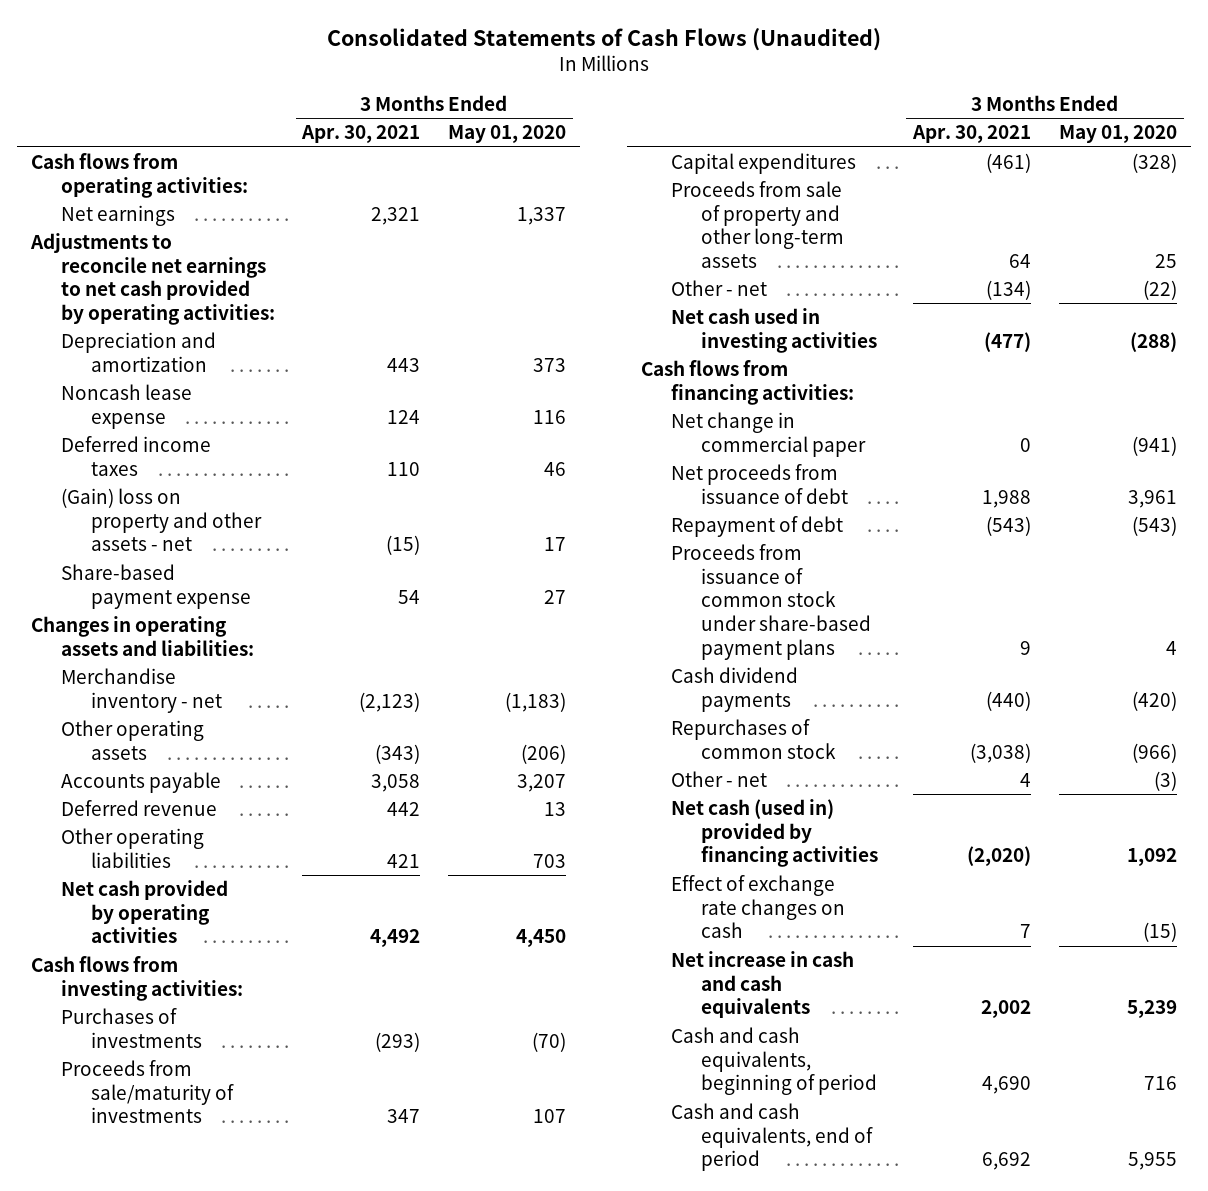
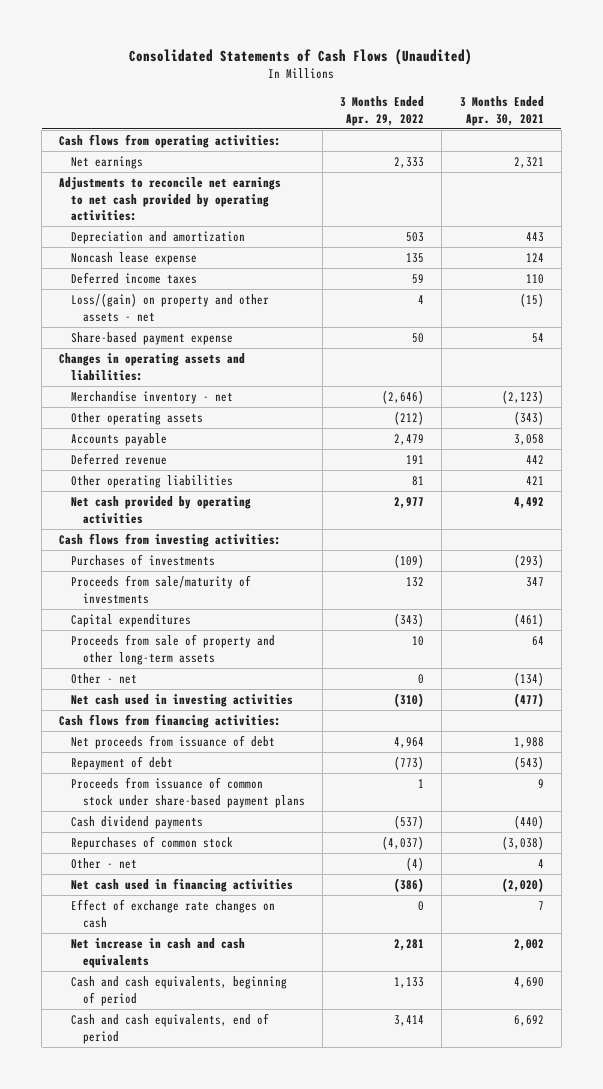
- | 3 Months Ended Apr. 30, 2021 | 3 Months Ended May 01, 2020
+ | 3 Months Ended Apr. 29, 2022 | 3 Months Ended Apr. 30, 2021
- (Gain) loss on property and other assets - net | (15) | 17
+ Loss/(gain) on property and other assets - net | 4 | (15)
- Net change in commercial paper | 0 | (941)
- Net cash (used in) provided by financing activities | (2,020) | 1,092
+ Net cash used in financing activities | (386) | (2,020)

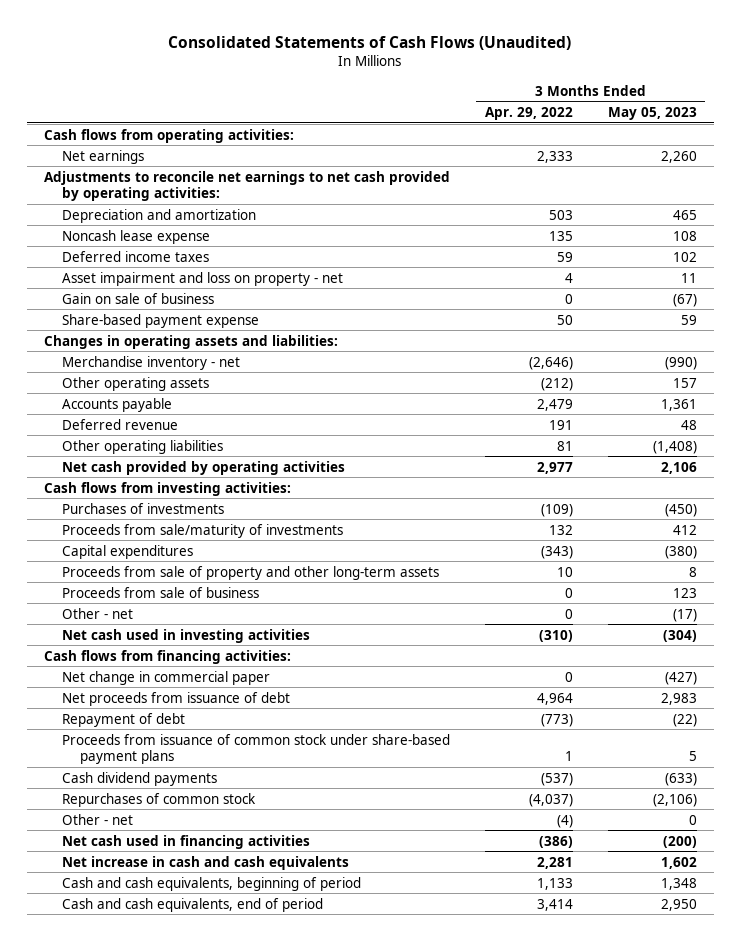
- | 3 Months Ended Apr. 29, 2022 | 3 Months Ended Apr. 30, 2021
+ | 3 Months Ended Apr. 29, 2022 | 3 Months Ended May 05, 2023
- Loss/(gain) on property and other assets - net | 4 | (15)
+ Asset impairment and loss on property - net | 4 | 11
+ Gain on sale of business | 0 | (67)
+ Proceeds from sale of business | 0 | 123
+ Net change in commercial paper | 0 | (427)
- Effect of exchange rate changes on cash | 0 | 7

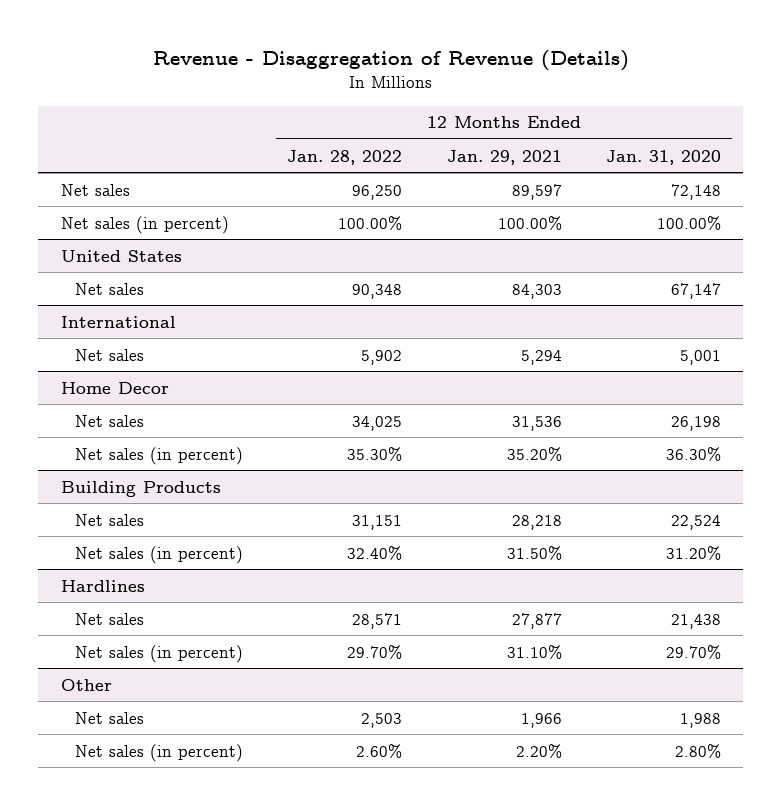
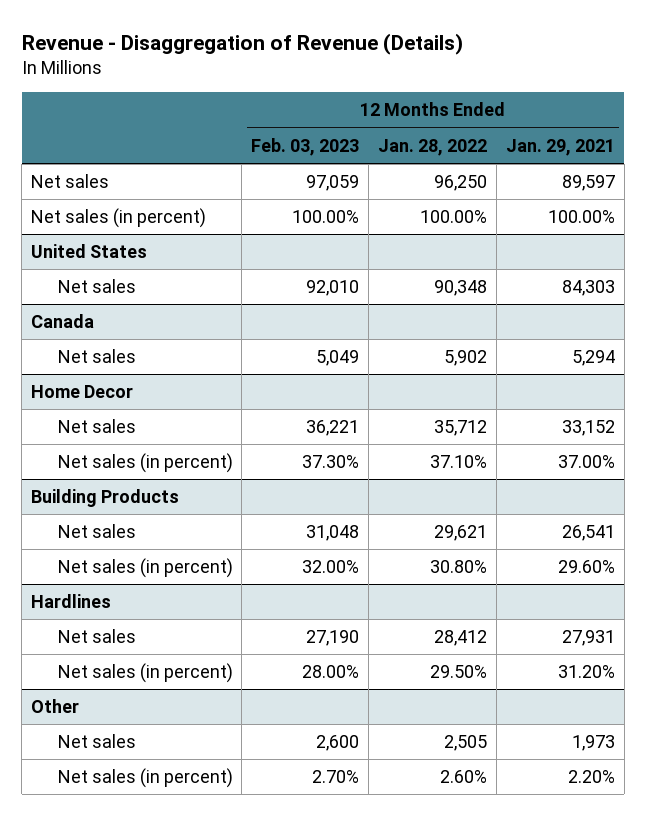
- | 12 Months Ended Jan. 28, 2022 | 12 Months Ended Jan. 29, 2021 | 12 Months Ended Jan. 31, 2020
+ | 12 Months Ended Feb. 03, 2023 | 12 Months Ended Jan. 28, 2022 | 12 Months Ended Jan. 29, 2021
- International
+ Canada
@ Home Decor
- Net sales | 34,025 | 31,536 | 26,198
- Net sales (in percent) | 35.30% | 35.20% | 36.30%
+ Net sales | 36,221 | 35,712 | 33,152
+ Net sales (in percent) | 37.30% | 37.10% | 37.00%
@ Building Products
- Net sales | 31,151 | 28,218 | 22,524
- Net sales (in percent) | 32.40% | 31.50% | 31.20%
+ Net sales | 31,048 | 29,621 | 26,541
+ Net sales (in percent) | 32.00% | 30.80% | 29.60%
@ Hardlines
- Net sales | 28,571 | 27,877 | 21,438
- Net sales (in percent) | 29.70% | 31.10% | 29.70%
+ Net sales | 27,190 | 28,412 | 27,931
+ Net sales (in percent) | 28.00% | 29.50% | 31.20%
@ Other
- Net sales | 2,503 | 1,966 | 1,988
+ Net sales | 2,600 | 2,505 | 1,973

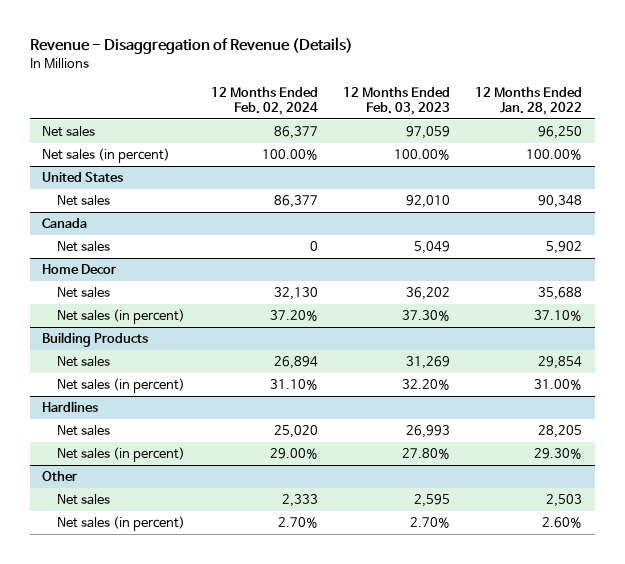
- | 12 Months Ended Feb. 03, 2023 | 12 Months Ended Jan. 28, 2022 | 12 Months Ended Jan. 29, 2021
+ | 12 Months Ended Feb. 02, 2024 | 12 Months Ended Feb. 03, 2023 | 12 Months Ended Jan. 28, 2022
@ Home Decor
- Net sales | 36,221 | 35,712 | 33,152
+ Net sales | 32,130 | 36,202 | 35,688
@ Building Products
- Net sales | 31,048 | 29,621 | 26,541
- Net sales (in percent) | 32.00% | 30.80% | 29.60%
+ Net sales | 26,894 | 31,269 | 29,854
+ Net sales (in percent) | 31.10% | 32.20% | 31.00%
@ Hardlines
- Net sales | 27,190 | 28,412 | 27,931
- Net sales (in percent) | 28.00% | 29.50% | 31.20%
+ Net sales | 25,020 | 26,993 | 28,205
+ Net sales (in percent) | 29.00% | 27.80% | 29.30%
@ Other
- Net sales | 2,600 | 2,505 | 1,973
+ Net sales | 2,333 | 2,595 | 2,503

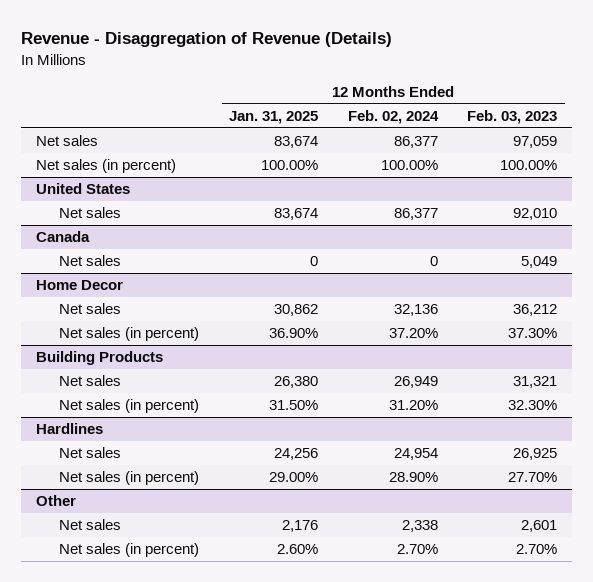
- | 12 Months Ended Feb. 02, 2024 | 12 Months Ended Feb. 03, 2023 | 12 Months Ended Jan. 28, 2022
+ | 12 Months Ended Jan. 31, 2025 | 12 Months Ended Feb. 02, 2024 | 12 Months Ended Feb. 03, 2023
@ Home Decor
- Net sales | 32,130 | 36,202 | 35,688
+ Net sales | 30,862 | 32,136 | 36,212
@ Building Products
- Net sales | 26,894 | 31,269 | 29,854
- Net sales (in percent) | 31.10% | 32.20% | 31.00%
+ Net sales | 26,380 | 26,949 | 31,321
+ Net sales (in percent) | 31.50% | 31.20% | 32.30%
@ Hardlines
- Net sales | 25,020 | 26,993 | 28,205
- Net sales (in percent) | 29.00% | 27.80% | 29.30%
+ Net sales | 24,256 | 24,954 | 26,925
+ Net sales (in percent) | 29.00% | 28.90% | 27.70%
@ Other
- Net sales | 2,333 | 2,595 | 2,503
+ Net sales | 2,176 | 2,338 | 2,601

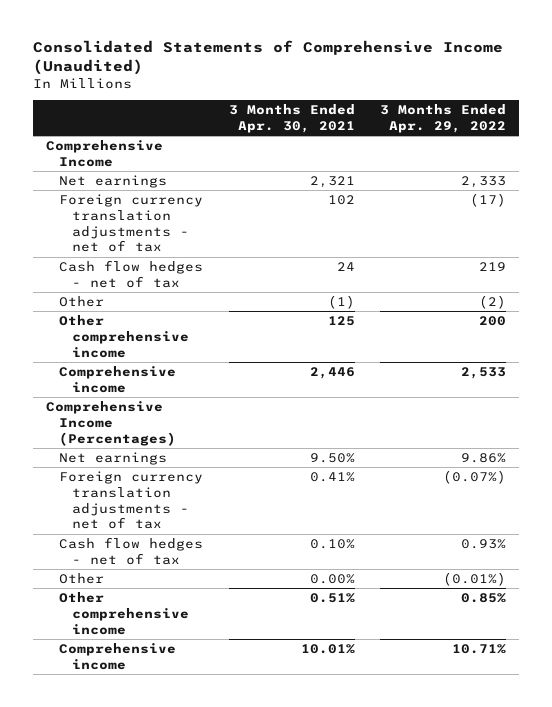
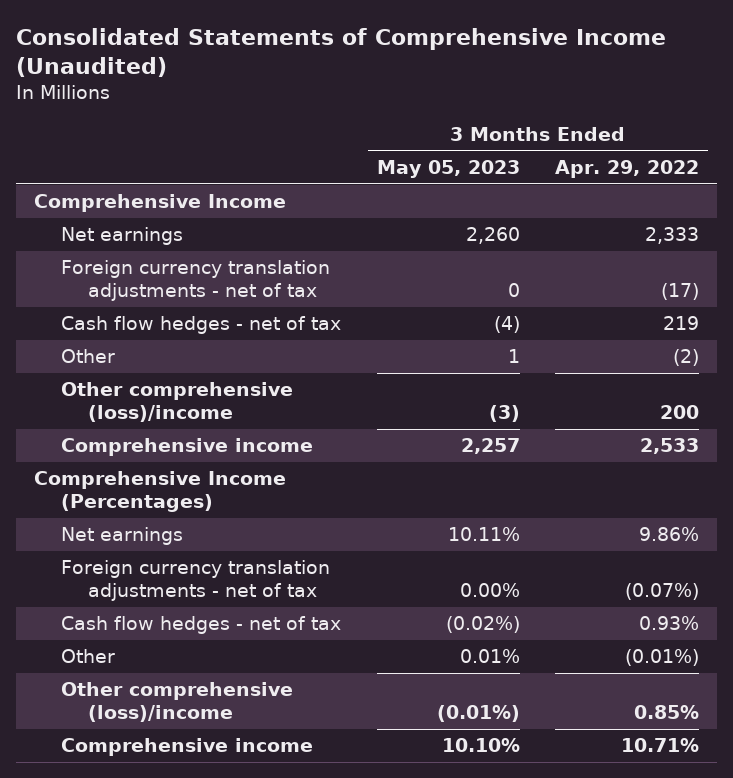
- | 3 Months Ended Apr. 30, 2021 | 3 Months Ended Apr. 29, 2022
+ | 3 Months Ended May 05, 2023 | 3 Months Ended Apr. 29, 2022
- Other comprehensive income | 125 | 200
+ Other comprehensive (loss)/income | (3) | 200
- Other comprehensive income | 0.51% | 0.85%
+ Other comprehensive (loss)/income | (0.01%) | 0.85%

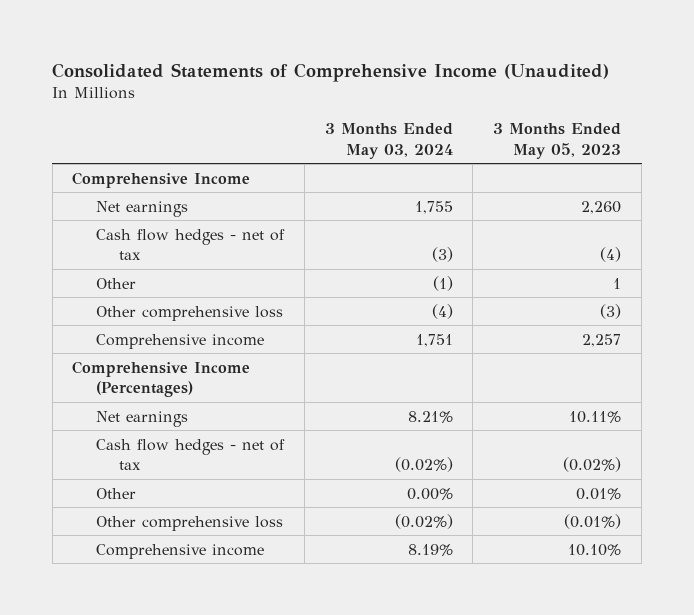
- | 3 Months Ended May 05, 2023 | 3 Months Ended Apr. 29, 2022
+ | 3 Months Ended May 03, 2024 | 3 Months Ended May 05, 2023
- Foreign currency translation adjustments - net of tax | 0 | (17)
- Other comprehensive (loss)/income | (3) | 200
+ Other comprehensive loss | (4) | (3)
- Foreign currency translation adjustments - net of tax | 0.00% | (0.07%)
- Other comprehensive (loss)/income | (0.01%) | 0.85%
+ Other comprehensive loss | (0.02%) | (0.01%)

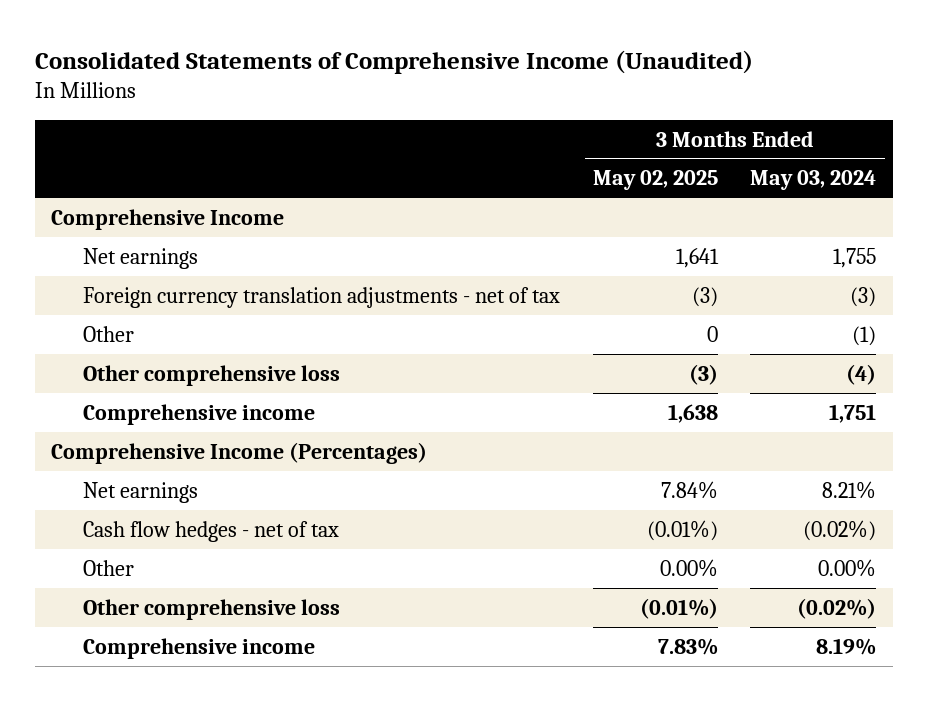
- | 3 Months Ended May 03, 2024 | 3 Months Ended May 05, 2023
+ | 3 Months Ended May 02, 2025 | 3 Months Ended May 03, 2024
- Cash flow hedges - net of tax | (3) | (4)
+ Foreign currency translation adjustments - net of tax | (3) | (3)

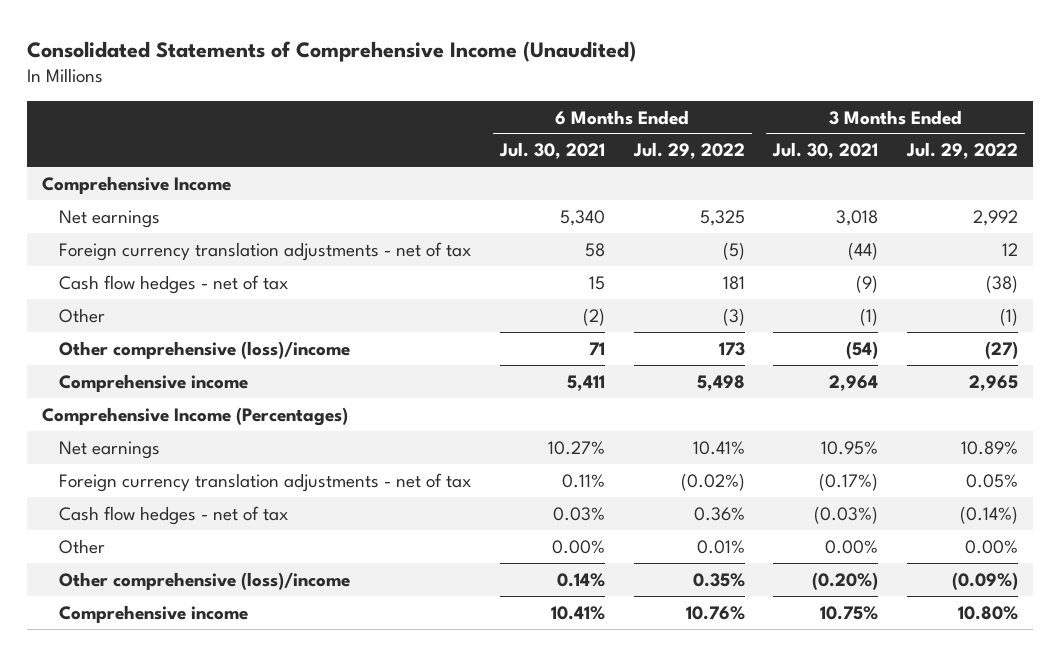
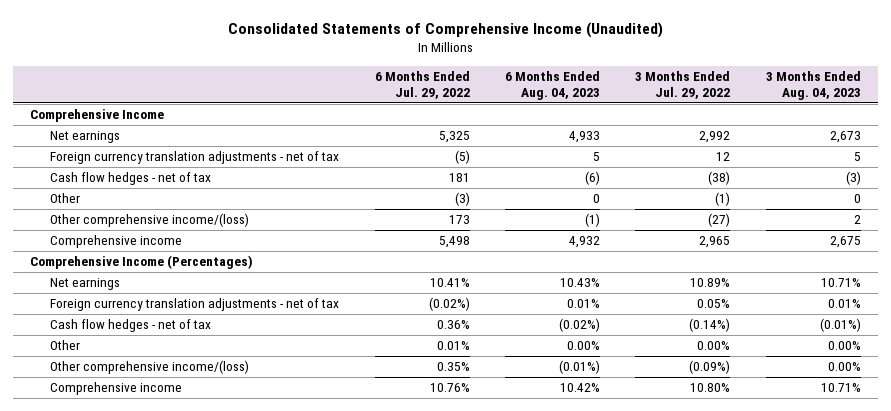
- | 6 Months Ended Jul. 30, 2021 | 6 Months Ended Jul. 29, 2022 | 3 Months Ended Jul. 30, 2021 | 3 Months Ended Jul. 29, 2022
+ | 6 Months Ended Jul. 29, 2022 | 6 Months Ended Aug. 04, 2023 | 3 Months Ended Jul. 29, 2022 | 3 Months Ended Aug. 04, 2023
- Other comprehensive (loss)/income | 71 | 173 | (54) | (27)
+ Other comprehensive income/(loss) | 173 | (1) | (27) | 2
- Other comprehensive (loss)/income | 0.14% | 0.35% | (0.20%) | (0.09%)
+ Other comprehensive income/(loss) | 0.35% | (0.01%) | (0.09%) | 0.00%

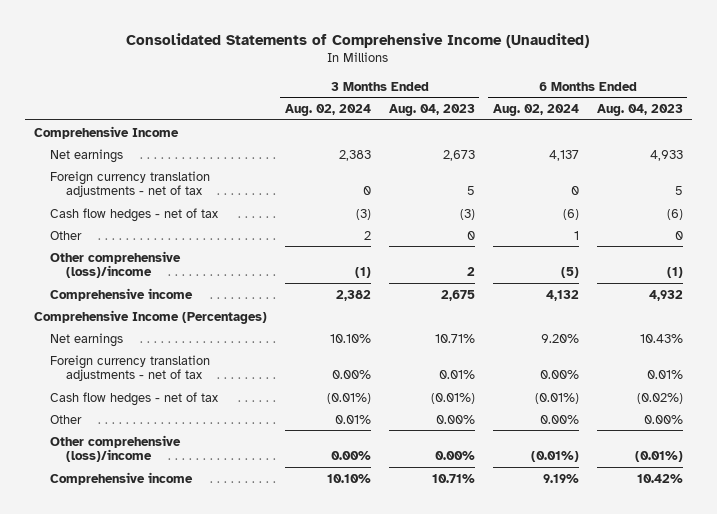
- | 6 Months Ended Jul. 29, 2022 | 6 Months Ended Aug. 04, 2023 | 3 Months Ended Jul. 29, 2022 | 3 Months Ended Aug. 04, 2023
+ | 3 Months Ended Aug. 02, 2024 | 3 Months Ended Aug. 04, 2023 | 6 Months Ended Aug. 02, 2024 | 6 Months Ended Aug. 04, 2023
- Other comprehensive income/(loss) | 173 | (1) | (27) | 2
+ Other comprehensive (loss)/income | (1) | 2 | (5) | (1)
- Other comprehensive income/(loss) | 0.35% | (0.01%) | (0.09%) | 0.00%
+ Other comprehensive (loss)/income | 0.00% | 0.00% | (0.01%) | (0.01%)

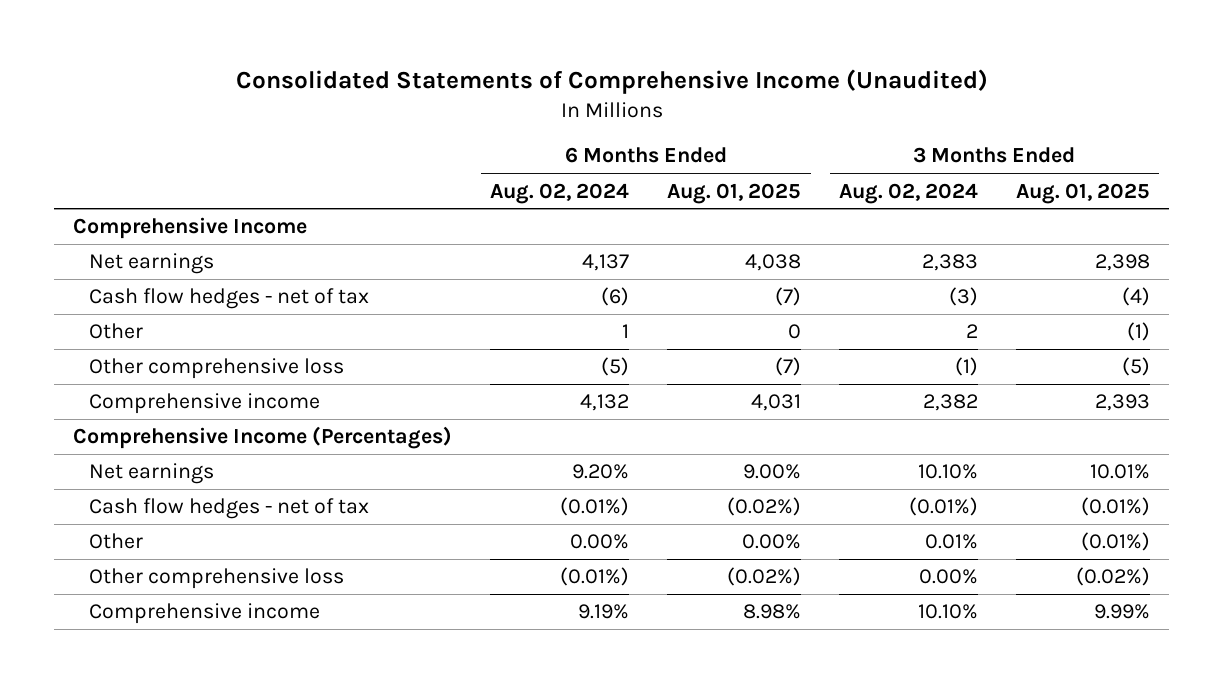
- | 3 Months Ended Aug. 02, 2024 | 3 Months Ended Aug. 04, 2023 | 6 Months Ended Aug. 02, 2024 | 6 Months Ended Aug. 04, 2023
+ | 6 Months Ended Aug. 02, 2024 | 6 Months Ended Aug. 01, 2025 | 3 Months Ended Aug. 02, 2024 | 3 Months Ended Aug. 01, 2025
- Foreign currency translation adjustments - net of tax | 0 | 5 | 0 | 5
- Other comprehensive (loss)/income | (1) | 2 | (5) | (1)
+ Other comprehensive loss | (5) | (7) | (1) | (5)
- Foreign currency translation adjustments - net of tax | 0.00% | 0.01% | 0.00% | 0.01%
- Other comprehensive (loss)/income | 0.00% | 0.00% | (0.01%) | (0.01%)
+ Other comprehensive loss | (0.01%) | (0.02%) | 0.00% | (0.02%)

